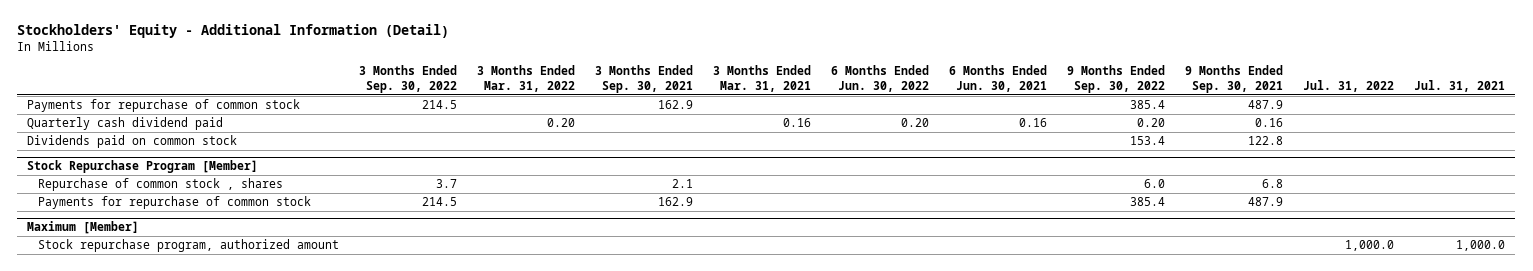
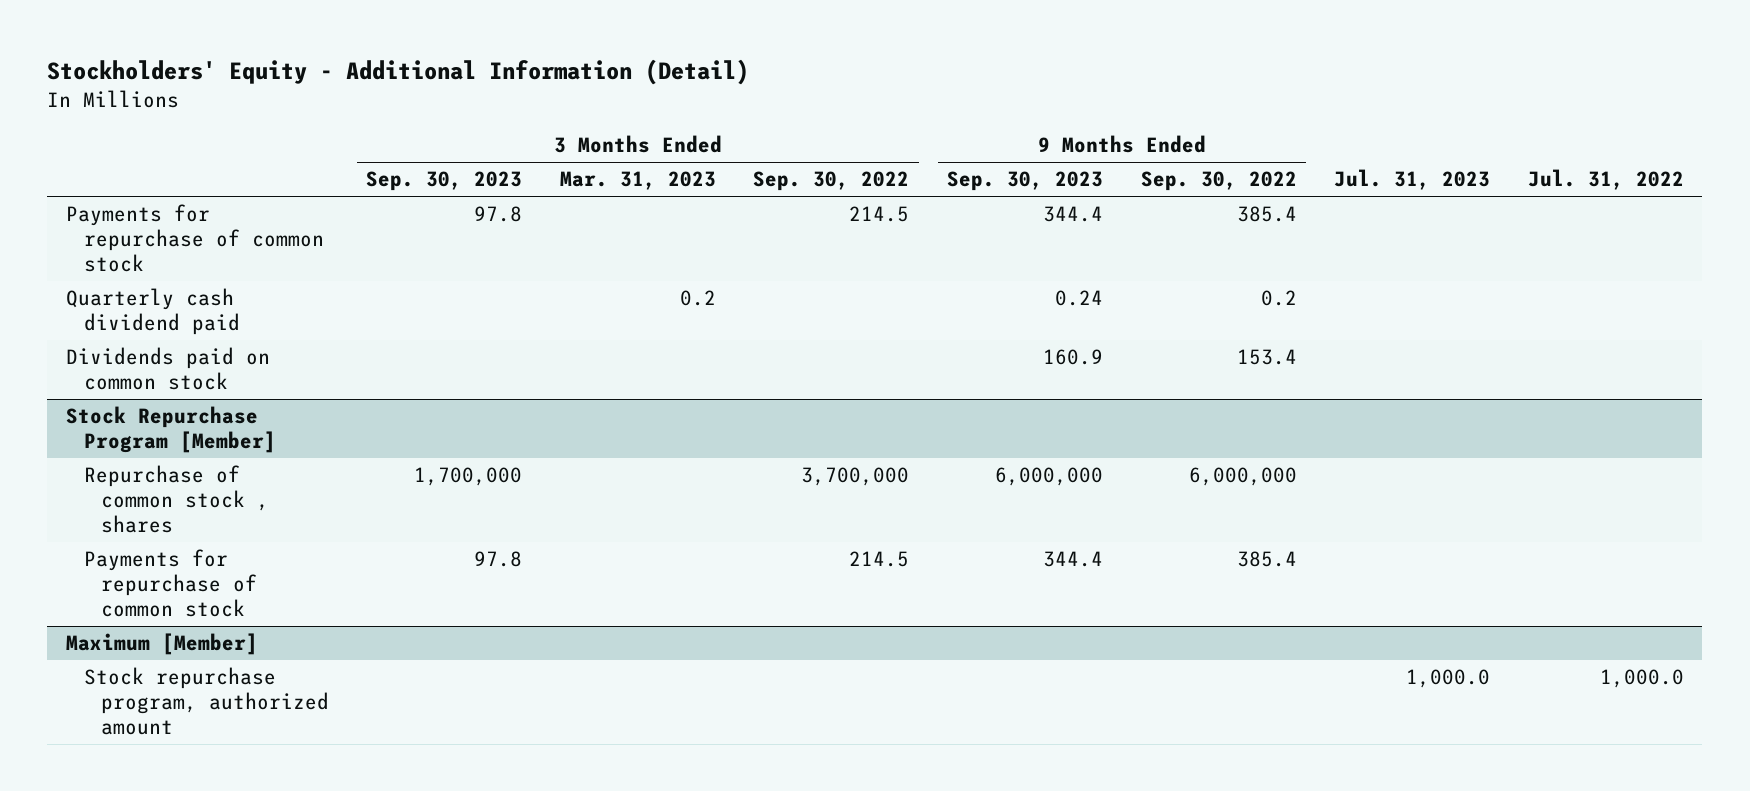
- | 3 Months Ended Sep. 30, 2022 | 3 Months Ended Mar. 31, 2022 | 3 Months Ended Sep. 30, 2021 | 3 Months Ended Mar. 31, 2021 | 6 Months Ended Jun. 30, 2022 | 6 Months Ended Jun. 30, 2021 | 9 Months Ended Sep. 30, 2022 | 9 Months Ended Sep. 30, 2021 | Jul. 31, 2022 | Jul. 31, 2021
+ | 3 Months Ended Sep. 30, 2023 | 3 Months Ended Mar. 31, 2023 | 3 Months Ended Sep. 30, 2022 | 9 Months Ended Sep. 30, 2023 | 9 Months Ended Sep. 30, 2022 | Jul. 31, 2023 | Jul. 31, 2022
- Quarterly cash dividend paid | | 0.20 | | 0.16 | 0.20 | 0.16 | 0.20 | 0.16 | |
+ Quarterly cash dividend paid | | 0.2 | | 0.24 | 0.2 | |
@ Stock Repurchase Program [Member]
- Repurchase of common stock , shares | 3.7 | | 2.1 | | | | 6.0 | 6.8 | |
+ Repurchase of common stock , shares | 1,700,000 | | 3,700,000 | 6,000,000 | 6,000,000 | |

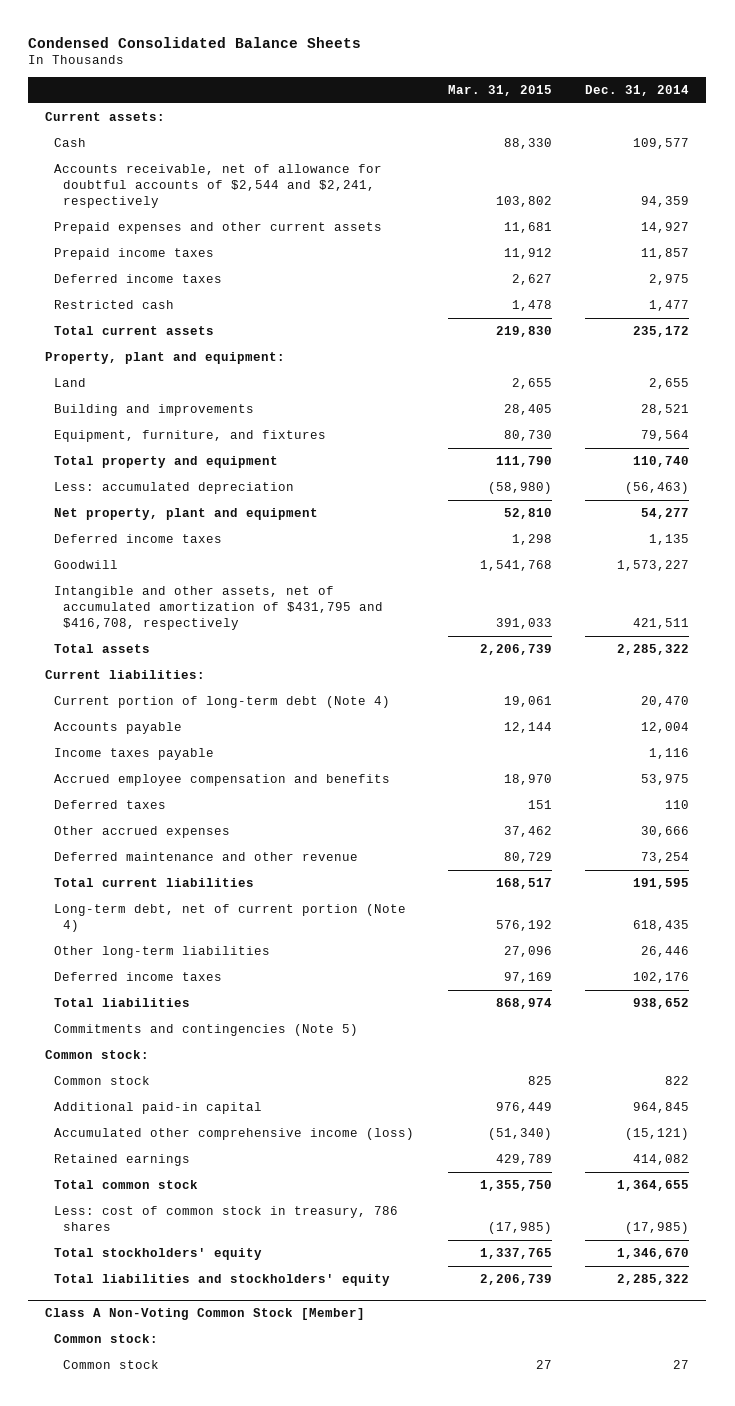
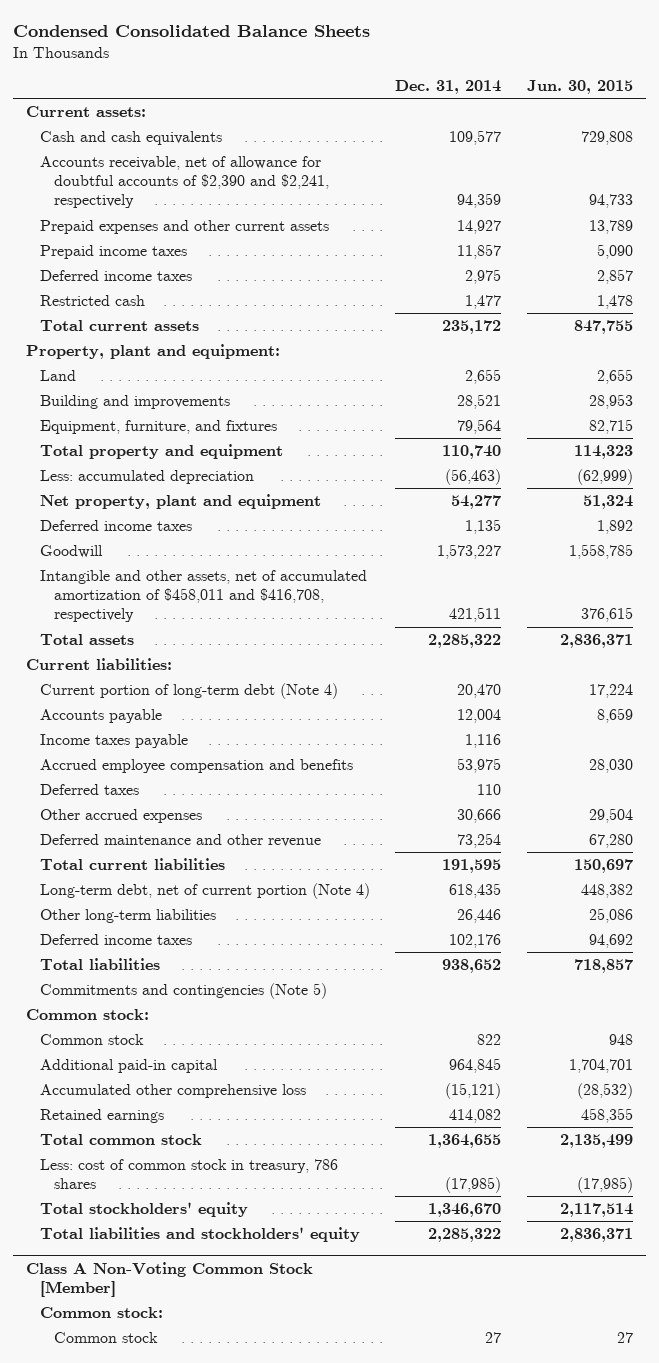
- | Mar. 31, 2015 | Dec. 31, 2014
+ | Dec. 31, 2014 | Jun. 30, 2015
- Cash | 88,330 | 109,577
- Accounts receivable, net of allowance for doubtful accounts of $2,544 and $2,241, respectively | 103,802 | 94,359
+ Cash and cash equivalents | 109,577 | 729,808
+ Accounts receivable, net of allowance for doubtful accounts of $2,390 and $2,241, respectively | 94,359 | 94,733
- Intangible and other assets, net of accumulated amortization of $431,795 and $416,708, respectively | 391,033 | 421,511
+ Intangible and other assets, net of accumulated amortization of $458,011 and $416,708, respectively | 421,511 | 376,615
- Accumulated other comprehensive income (loss) | (51,340) | (15,121)
+ Accumulated other comprehensive loss | (15,121) | (28,532)

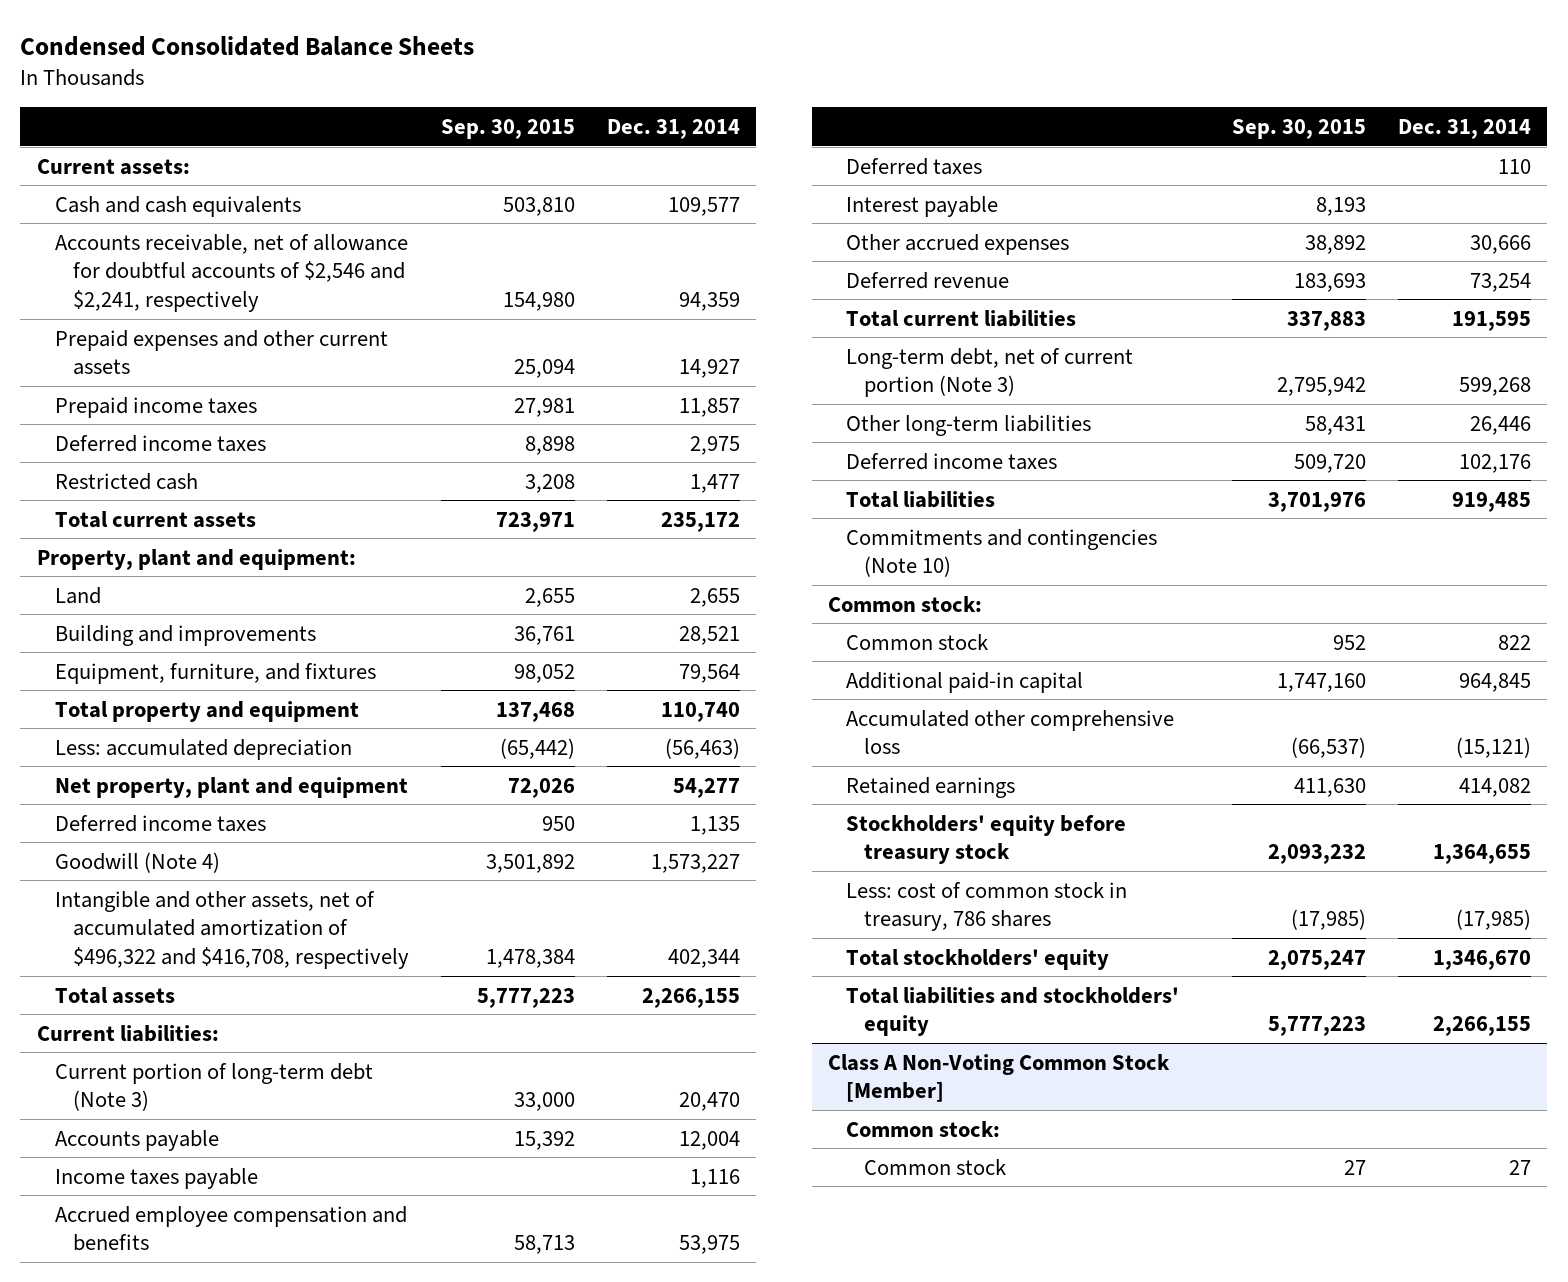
- | Dec. 31, 2014 | Jun. 30, 2015
+ | Sep. 30, 2015 | Dec. 31, 2014
- Accounts receivable, net of allowance for doubtful accounts of $2,390 and $2,241, respectively | 94,359 | 94,733
+ Accounts receivable, net of allowance for doubtful accounts of $2,546 and $2,241, respectively | 154,980 | 94,359
- Goodwill | 1,573,227 | 1,558,785
- Intangible and other assets, net of accumulated amortization of $458,011 and $416,708, respectively | 421,511 | 376,615
- Total assets | 2,285,322 | 2,836,371
+ Goodwill (Note 4) | 3,501,892 | 1,573,227
+ Intangible and other assets, net of accumulated amortization of $496,322 and $416,708, respectively | 1,478,384 | 402,344
+ Total assets | 5,777,223 | 2,266,155
- Current portion of long-term debt (Note 4) | 20,470 | 17,224
+ Current portion of long-term debt (Note 3) | 33,000 | 20,470
+ Interest payable | 8,193 |
- Deferred maintenance and other revenue | 73,254 | 67,280
+ Deferred revenue | 183,693 | 73,254
- Long-term debt, net of current portion (Note 4) | 618,435 | 448,382
+ Long-term debt, net of current portion (Note 3) | 2,795,942 | 599,268
- Total liabilities | 938,652 | 718,857
- Commitments and contingencies (Note 5)
+ Total liabilities | 3,701,976 | 919,485
+ Commitments and contingencies (Note 10)
- Total common stock | 1,364,655 | 2,135,499
+ Stockholders' equity before treasury stock | 2,093,232 | 1,364,655
- Total liabilities and stockholders' equity | 2,285,322 | 2,836,371
+ Total liabilities and stockholders' equity | 5,777,223 | 2,266,155

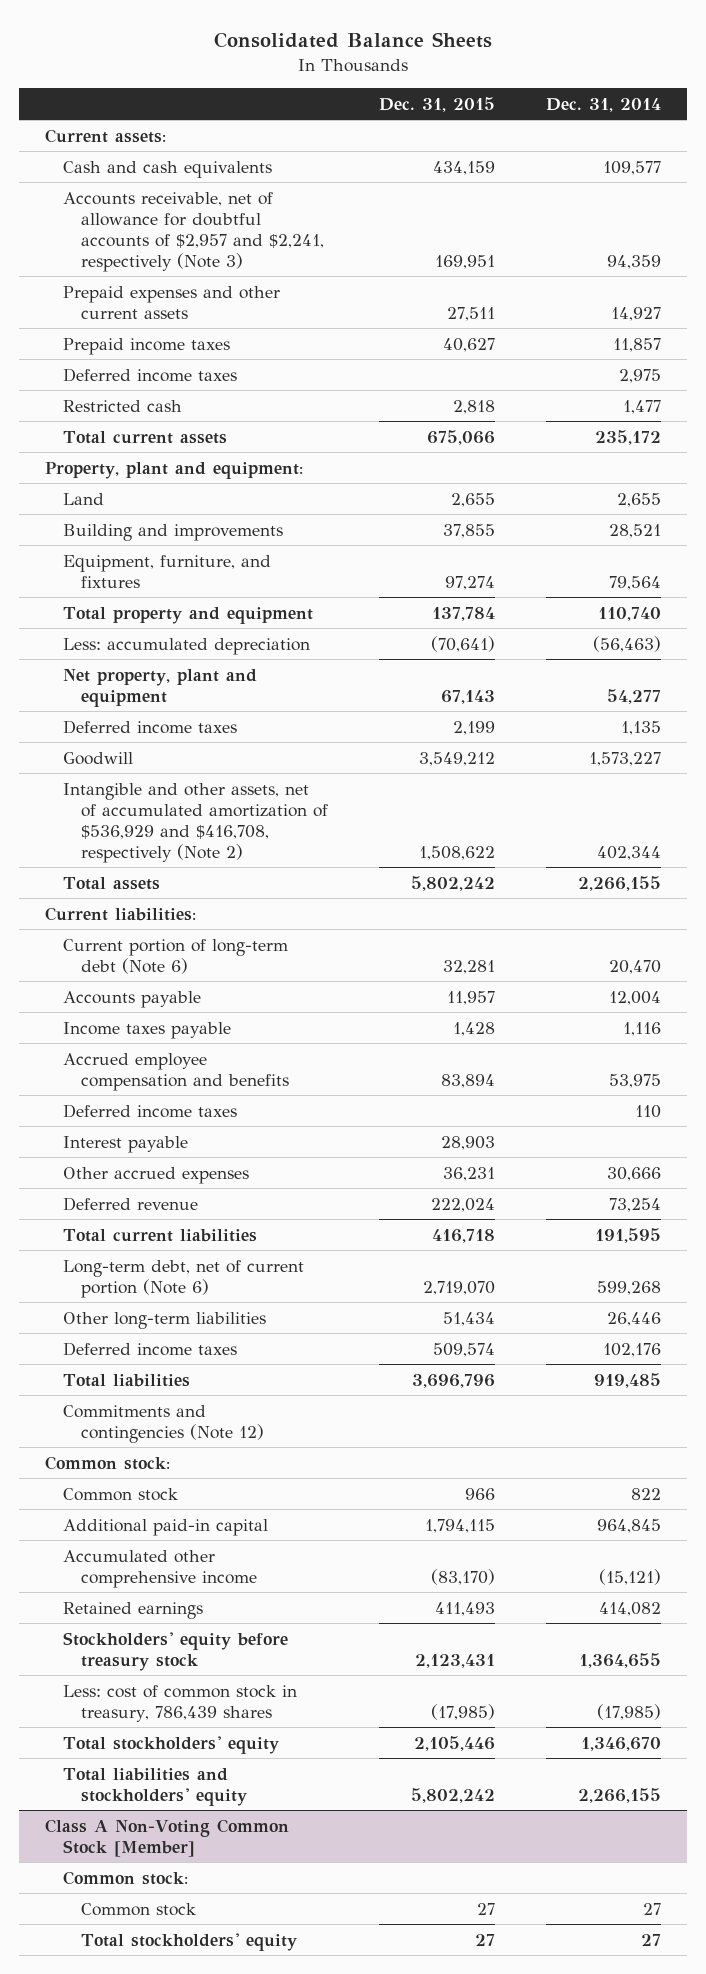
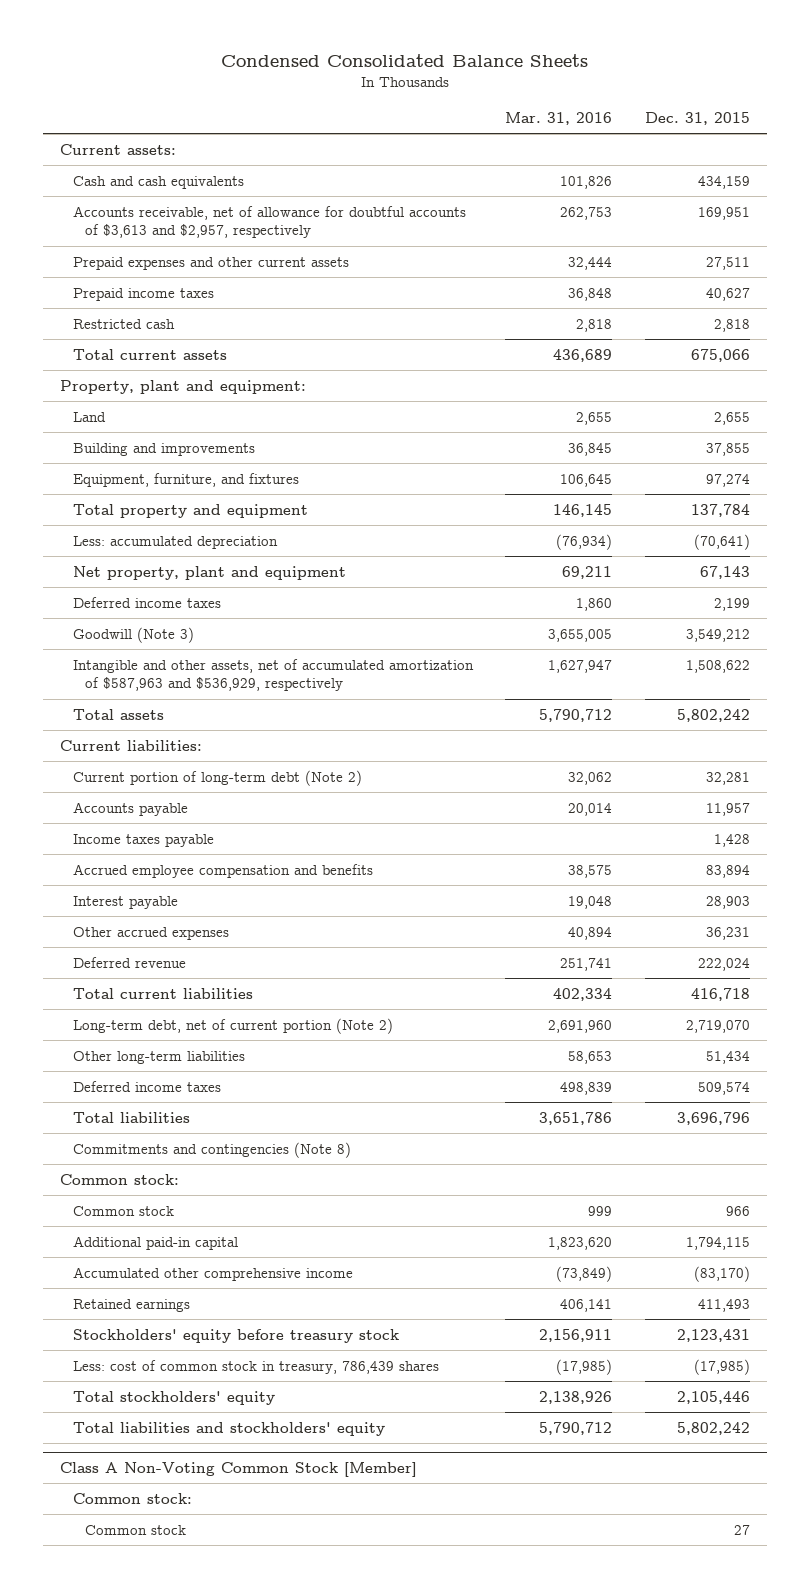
- Consolidated Balance Sheets
+ Condensed Consolidated Balance Sheets
- | Dec. 31, 2015 | Dec. 31, 2014
+ | Mar. 31, 2016 | Dec. 31, 2015
- Accounts receivable, net of allowance for doubtful accounts of $2,957 and $2,241, respectively (Note 3) | 169,951 | 94,359
+ Accounts receivable, net of allowance for doubtful accounts of $3,613 and $2,957, respectively | 262,753 | 169,951
- Deferred income taxes | | 2,975
- Goodwill | 3,549,212 | 1,573,227
- Intangible and other assets, net of accumulated amortization of $536,929 and $416,708, respectively (Note 2) | 1,508,622 | 402,344
+ Goodwill (Note 3) | 3,655,005 | 3,549,212
+ Intangible and other assets, net of accumulated amortization of $587,963 and $536,929, respectively | 1,627,947 | 1,508,622
- Current portion of long-term debt (Note 6) | 32,281 | 20,470
+ Current portion of long-term debt (Note 2) | 32,062 | 32,281
- Deferred income taxes | | 110
- Long-term debt, net of current portion (Note 6) | 2,719,070 | 599,268
+ Long-term debt, net of current portion (Note 2) | 2,691,960 | 2,719,070
- Commitments and contingencies (Note 12)
+ Commitments and contingencies (Note 8)
@ Class A Non-Voting Common Stock [Member]
- Total stockholders' equity | 27 | 27

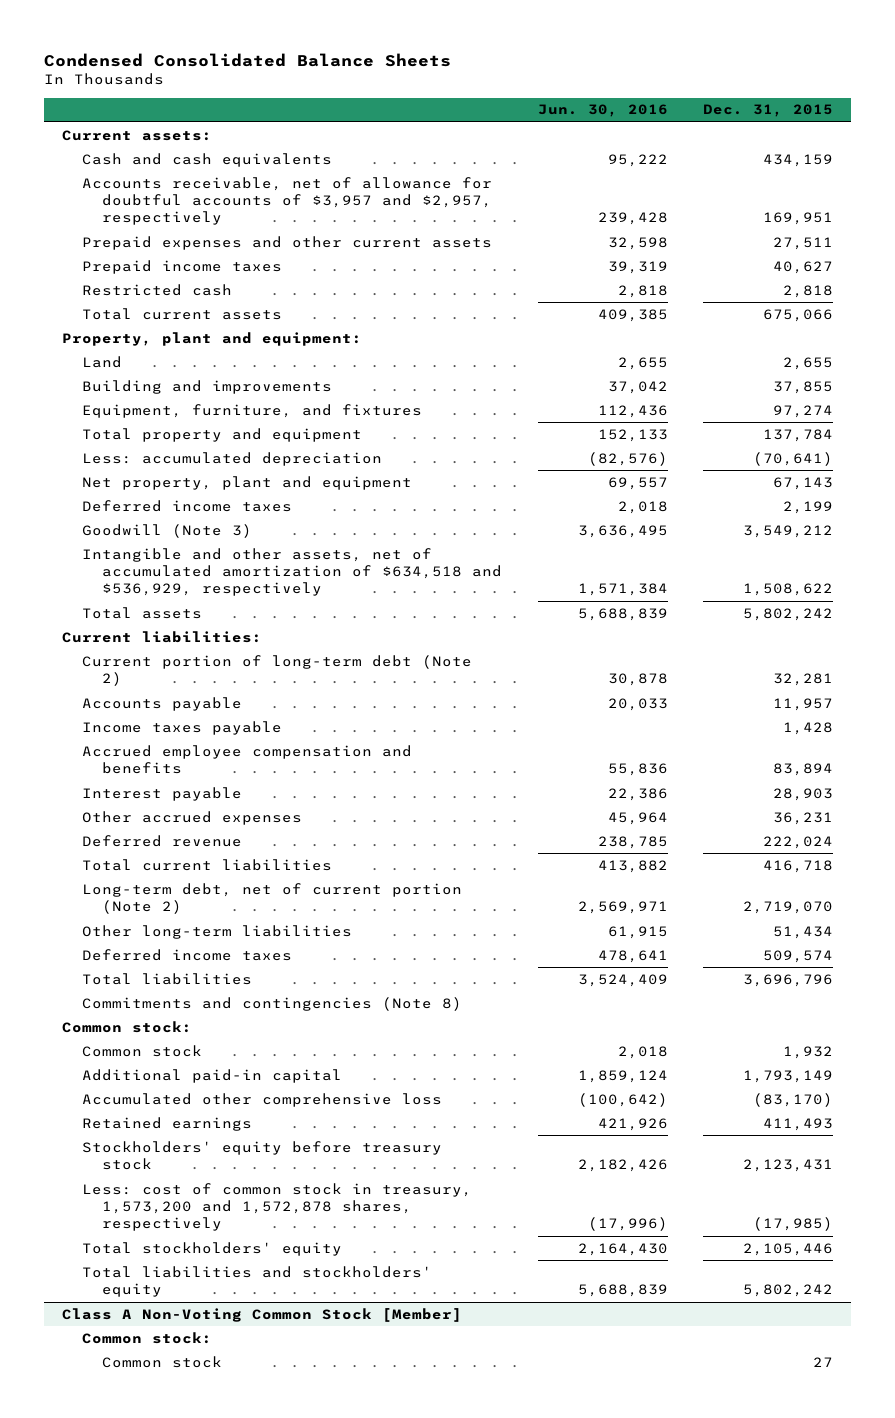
- | Mar. 31, 2016 | Dec. 31, 2015
+ | Jun. 30, 2016 | Dec. 31, 2015
- Accounts receivable, net of allowance for doubtful accounts of $3,613 and $2,957, respectively | 262,753 | 169,951
+ Accounts receivable, net of allowance for doubtful accounts of $3,957 and $2,957, respectively | 239,428 | 169,951
- Intangible and other assets, net of accumulated amortization of $587,963 and $536,929, respectively | 1,627,947 | 1,508,622
+ Intangible and other assets, net of accumulated amortization of $634,518 and $536,929, respectively | 1,571,384 | 1,508,622
- Common stock | 999 | 966
- Additional paid-in capital | 1,823,620 | 1,794,115
- Accumulated other comprehensive income | (73,849) | (83,170)
+ Common stock | 2,018 | 1,932
+ Additional paid-in capital | 1,859,124 | 1,793,149
+ Accumulated other comprehensive loss | (100,642) | (83,170)
- Less: cost of common stock in treasury, 786,439 shares | (17,985) | (17,985)
+ Less: cost of common stock in treasury, 1,573,200 and 1,572,878 shares, respectively | (17,996) | (17,985)

